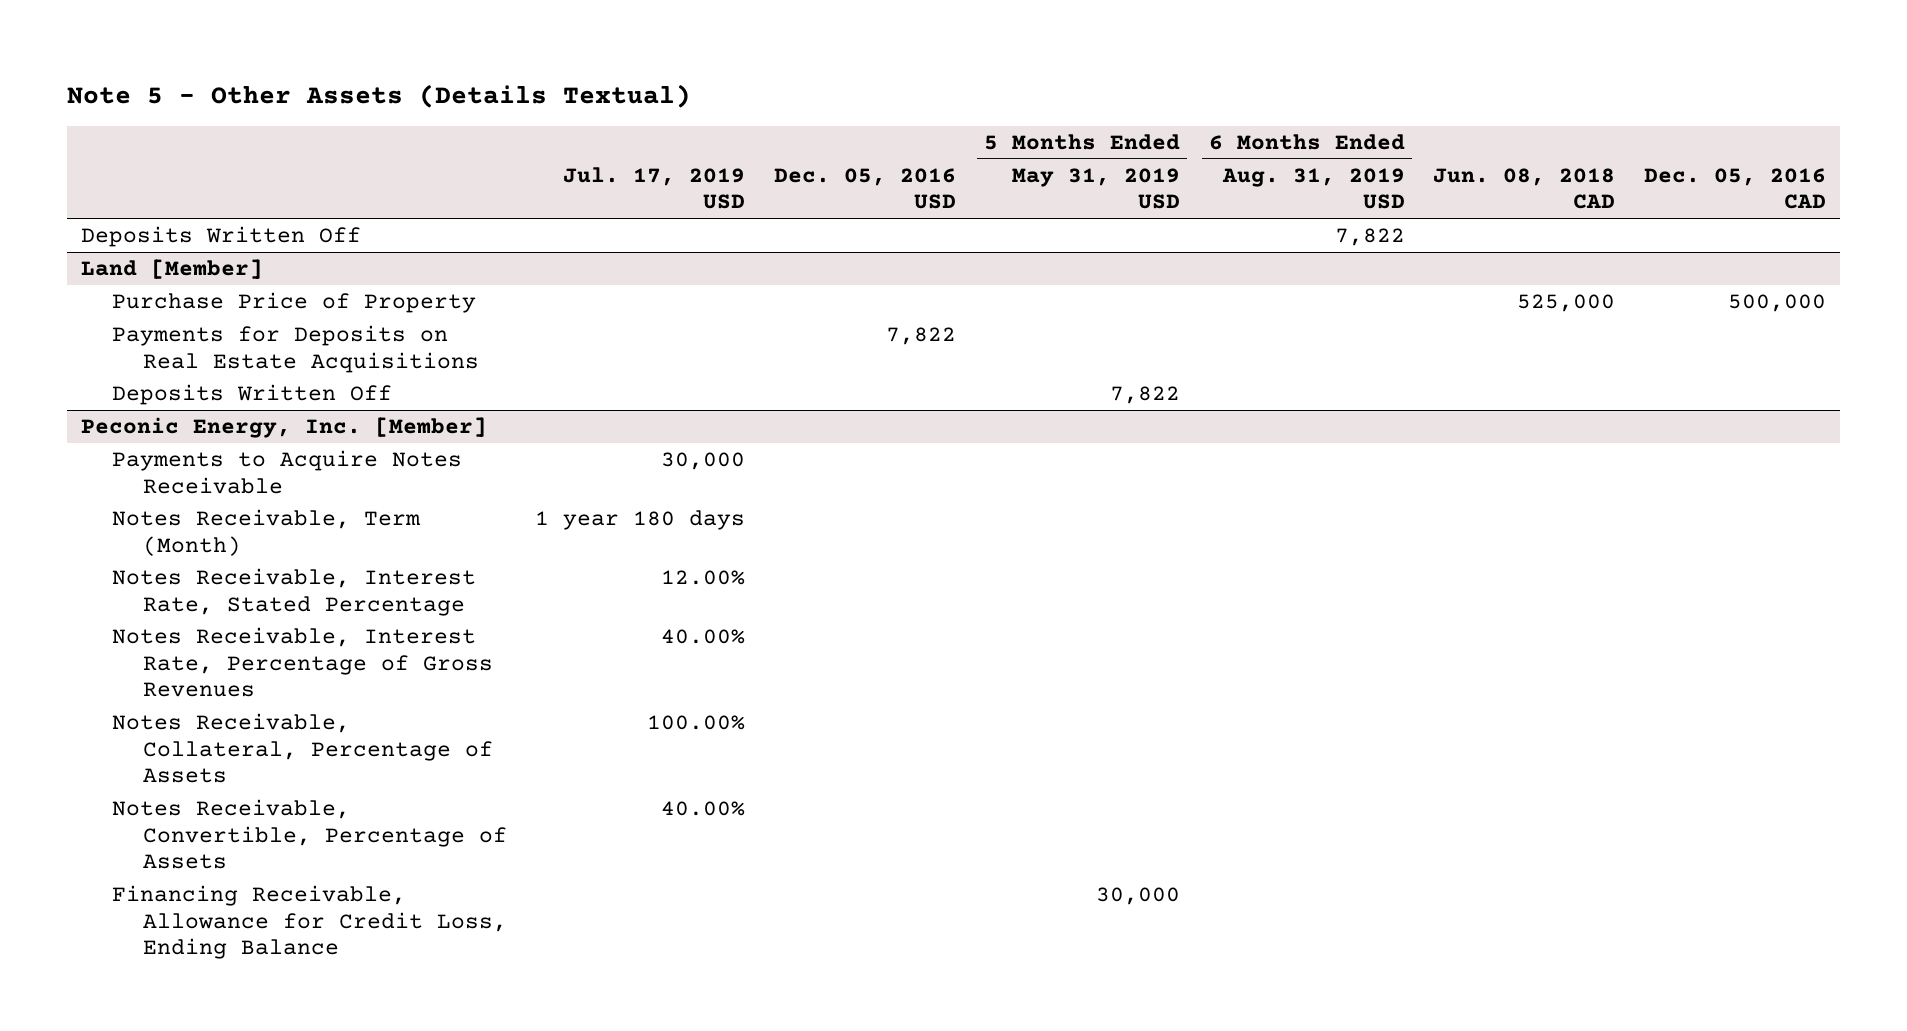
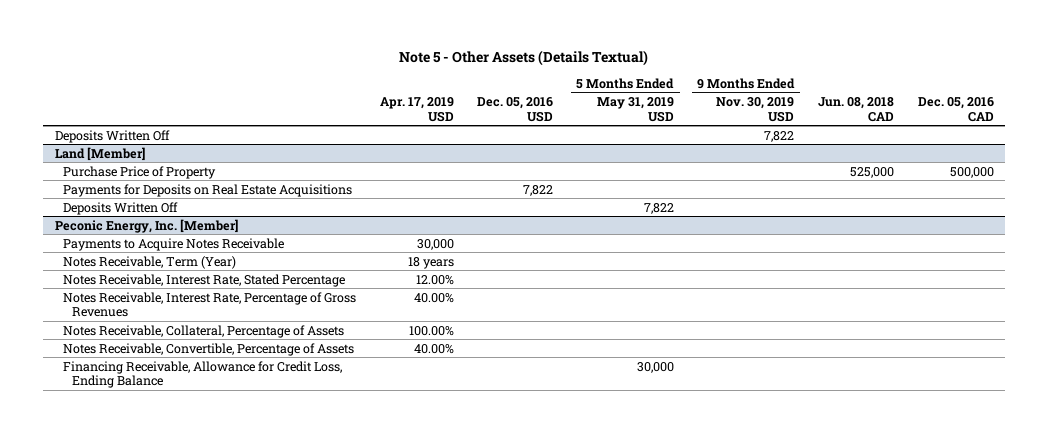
- | Jul. 17, 2019 USD | Dec. 05, 2016 USD | 5 Months Ended May 31, 2019 USD | 6 Months Ended Aug. 31, 2019 USD | Jun. 08, 2018 CAD | Dec. 05, 2016 CAD
+ | Apr. 17, 2019 USD | Dec. 05, 2016 USD | 5 Months Ended May 31, 2019 USD | 9 Months Ended Nov. 30, 2019 USD | Jun. 08, 2018 CAD | Dec. 05, 2016 CAD
@ Peconic Energy, Inc. [Member]
- Notes Receivable, Term (Month) | 1 year 180 days | | | | |
+ Notes Receivable, Term (Year) | 18 years | | | | |

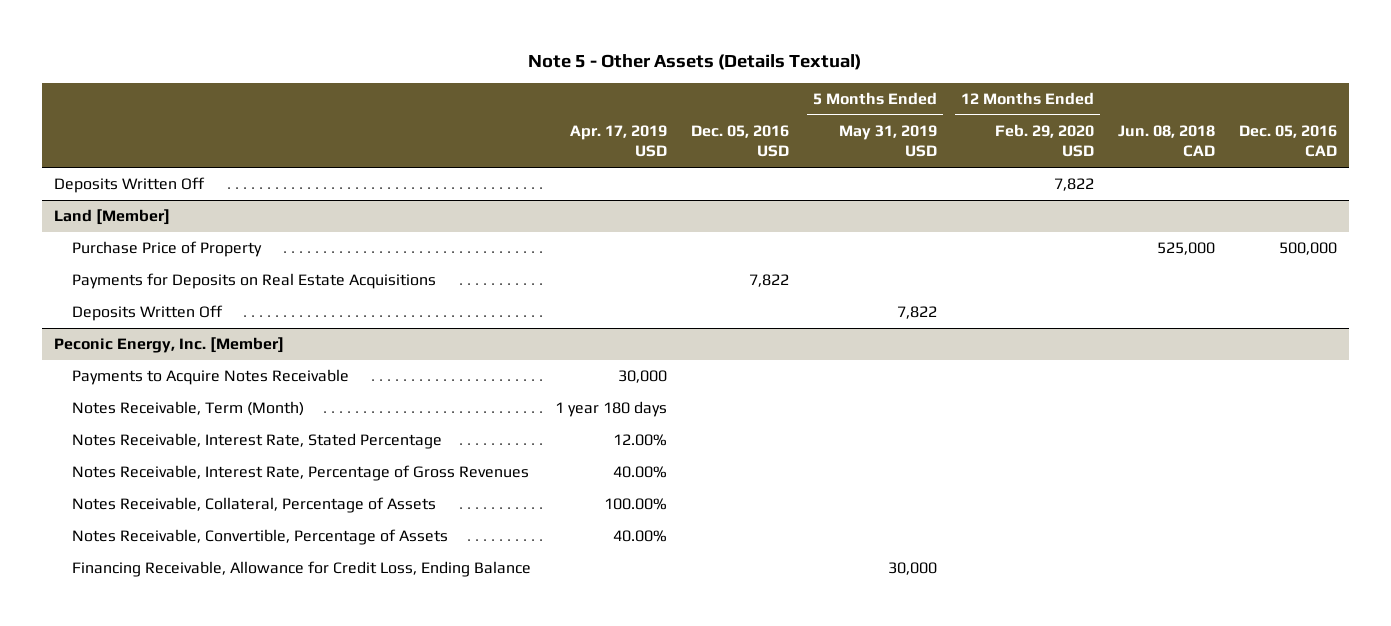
- | Apr. 17, 2019 USD | Dec. 05, 2016 USD | 5 Months Ended May 31, 2019 USD | 9 Months Ended Nov. 30, 2019 USD | Jun. 08, 2018 CAD | Dec. 05, 2016 CAD
+ | Apr. 17, 2019 USD | Dec. 05, 2016 USD | 5 Months Ended May 31, 2019 USD | 12 Months Ended Feb. 29, 2020 USD | Jun. 08, 2018 CAD | Dec. 05, 2016 CAD
@ Peconic Energy, Inc. [Member]
- Notes Receivable, Term (Year) | 18 years | | | | |
+ Notes Receivable, Term (Month) | 1 year 180 days | | | | |

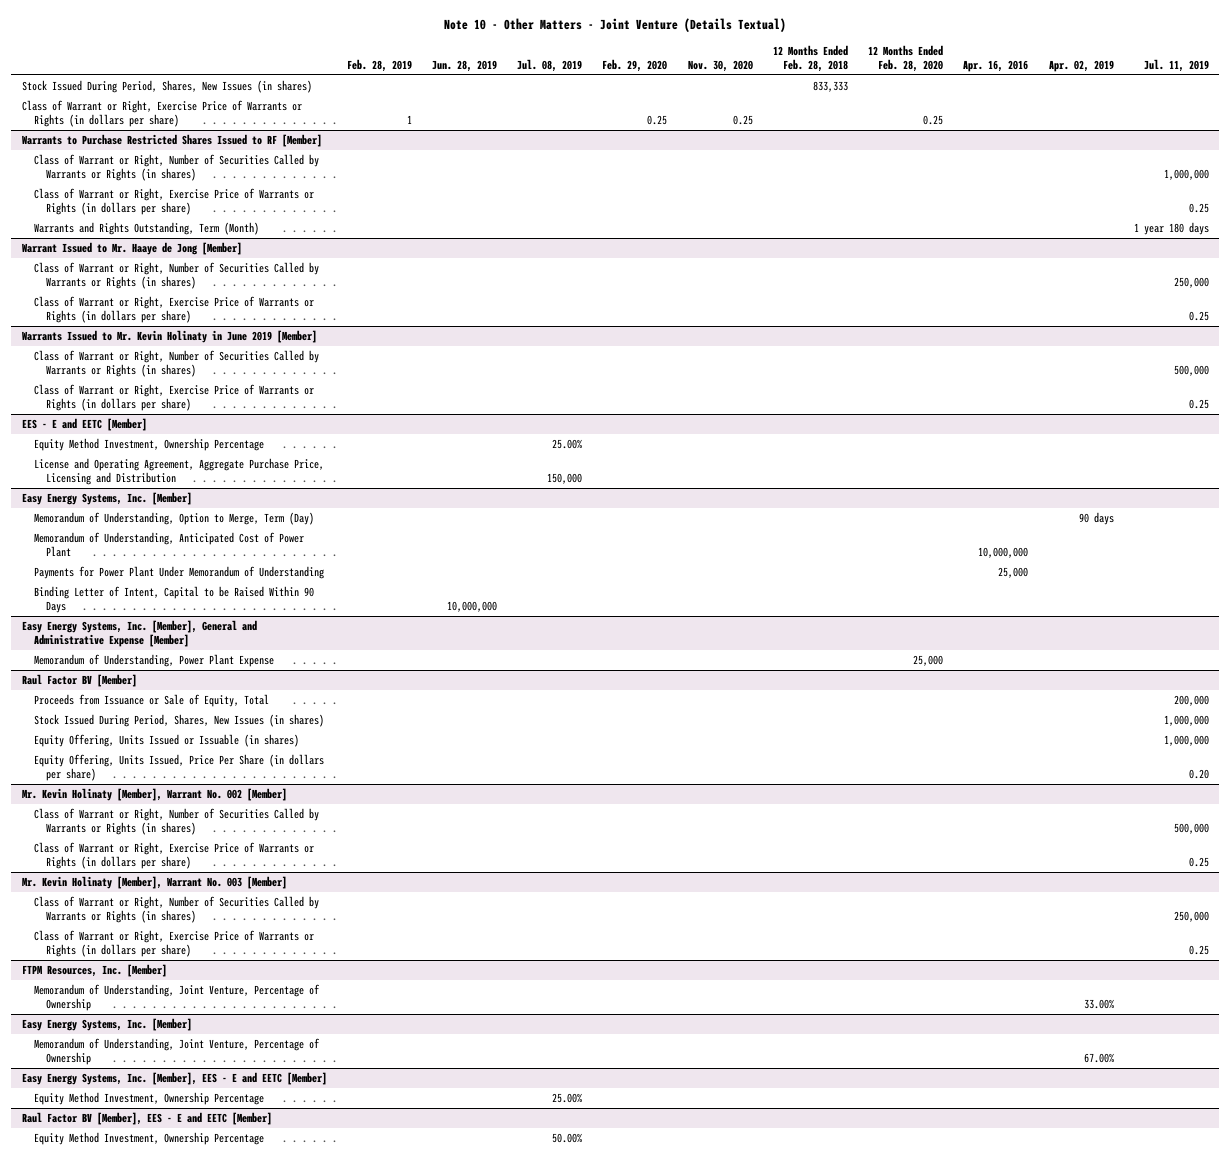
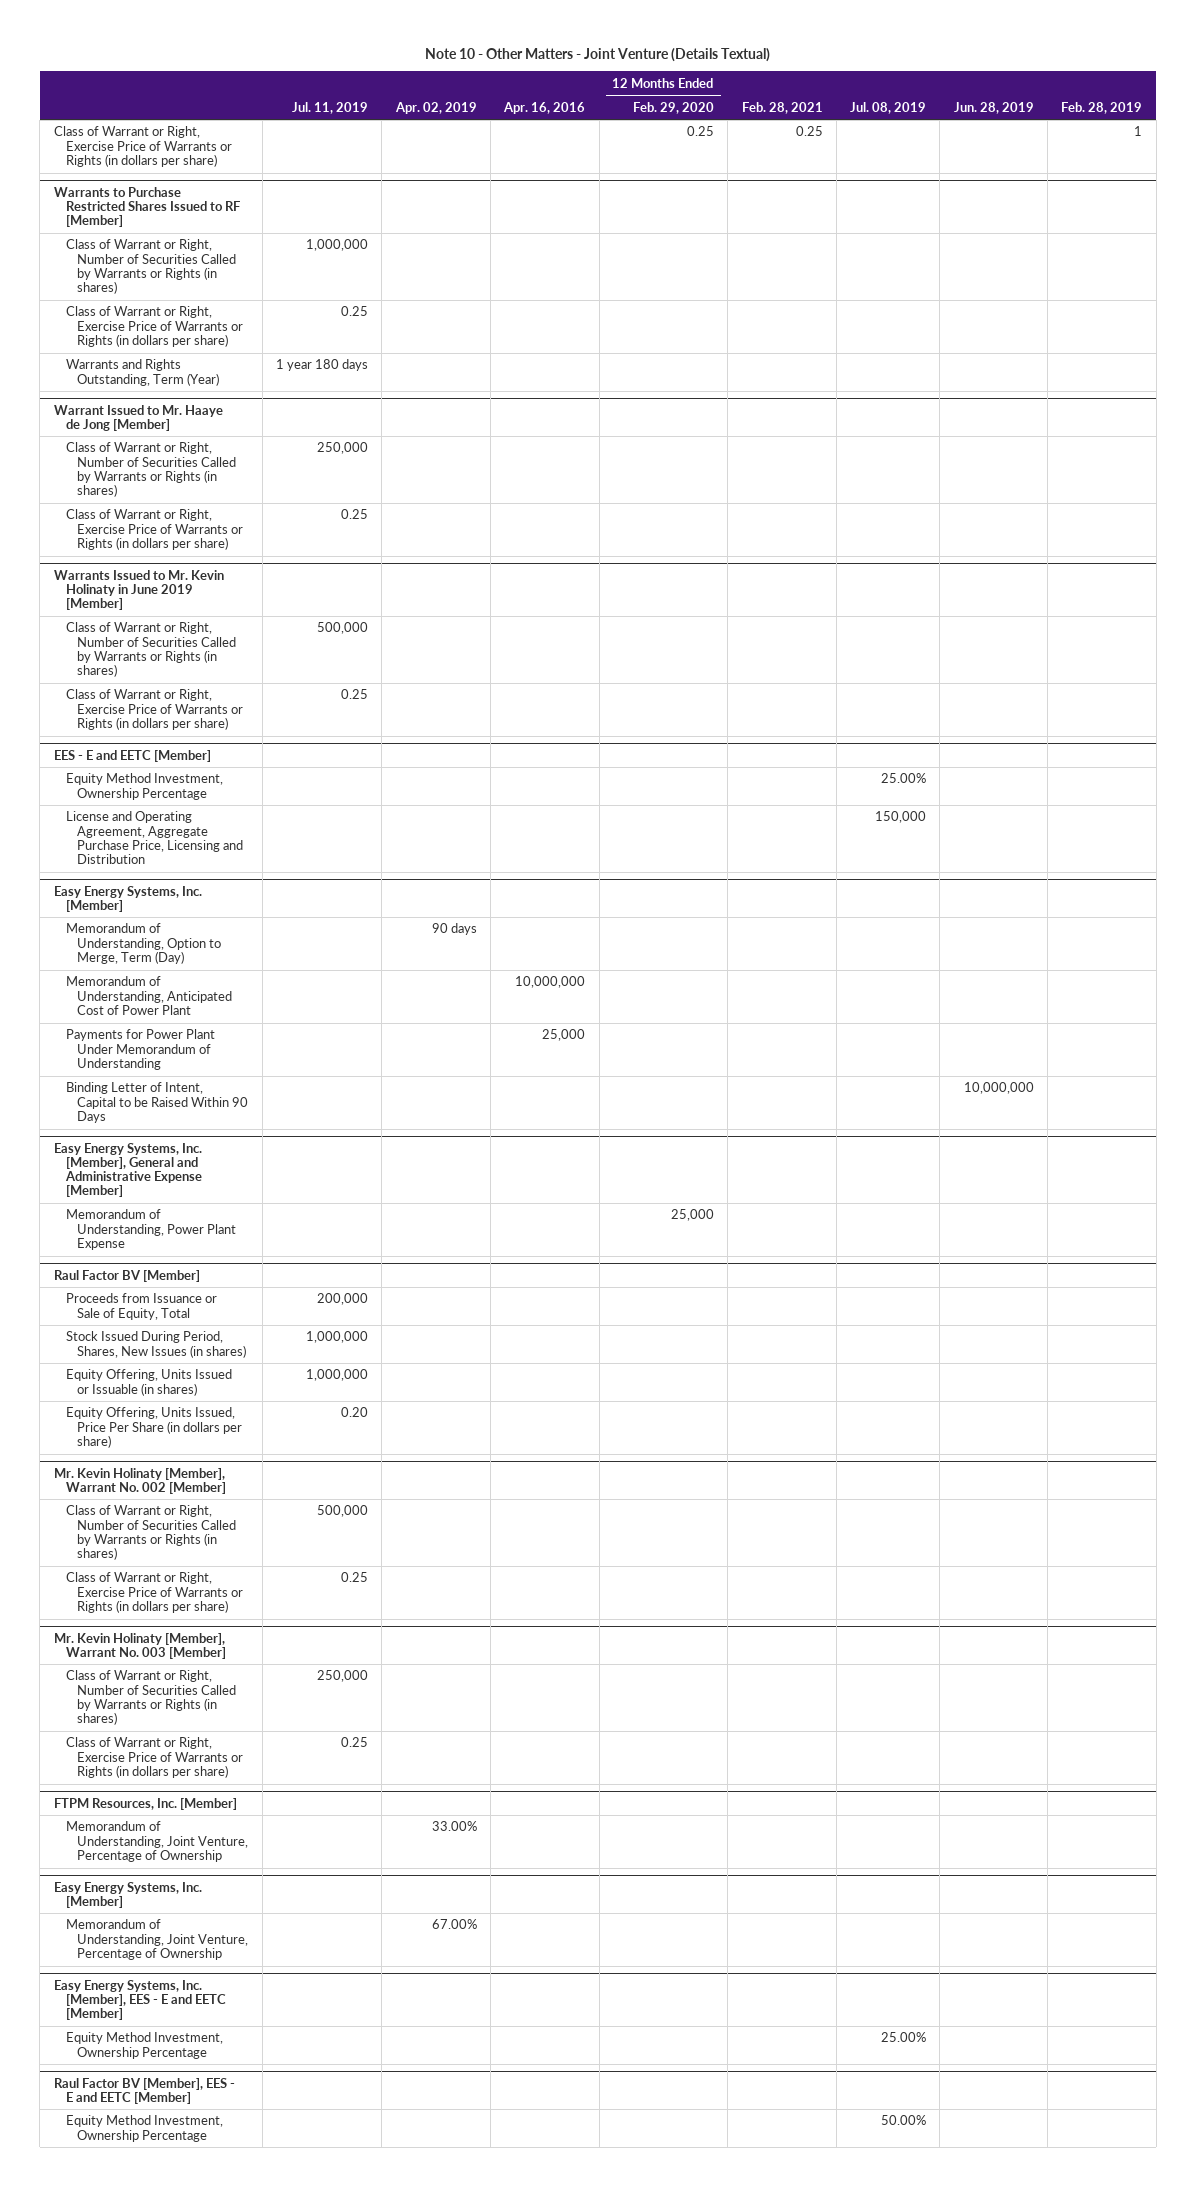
- | Feb. 28, 2019 | Jun. 28, 2019 | Jul. 08, 2019 | Feb. 29, 2020 | Nov. 30, 2020 | 12 Months Ended Feb. 28, 2018 | 12 Months Ended Feb. 28, 2020 | Apr. 16, 2016 | Apr. 02, 2019 | Jul. 11, 2019
+ | Jul. 11, 2019 | Apr. 02, 2019 | Apr. 16, 2016 | 12 Months Ended Feb. 29, 2020 | Feb. 28, 2021 | Jul. 08, 2019 | Jun. 28, 2019 | Feb. 28, 2019
- Stock Issued During Period, Shares, New Issues (in shares) | | | | | | 833,333 | | | |
@ Warrants to Purchase Restricted Shares Issued to RF [Member]
- Warrants and Rights Outstanding, Term (Month) | | | | | | | | | | 1 year 180 days
+ Warrants and Rights Outstanding, Term (Year) | 1 year 180 days | | | | | | |

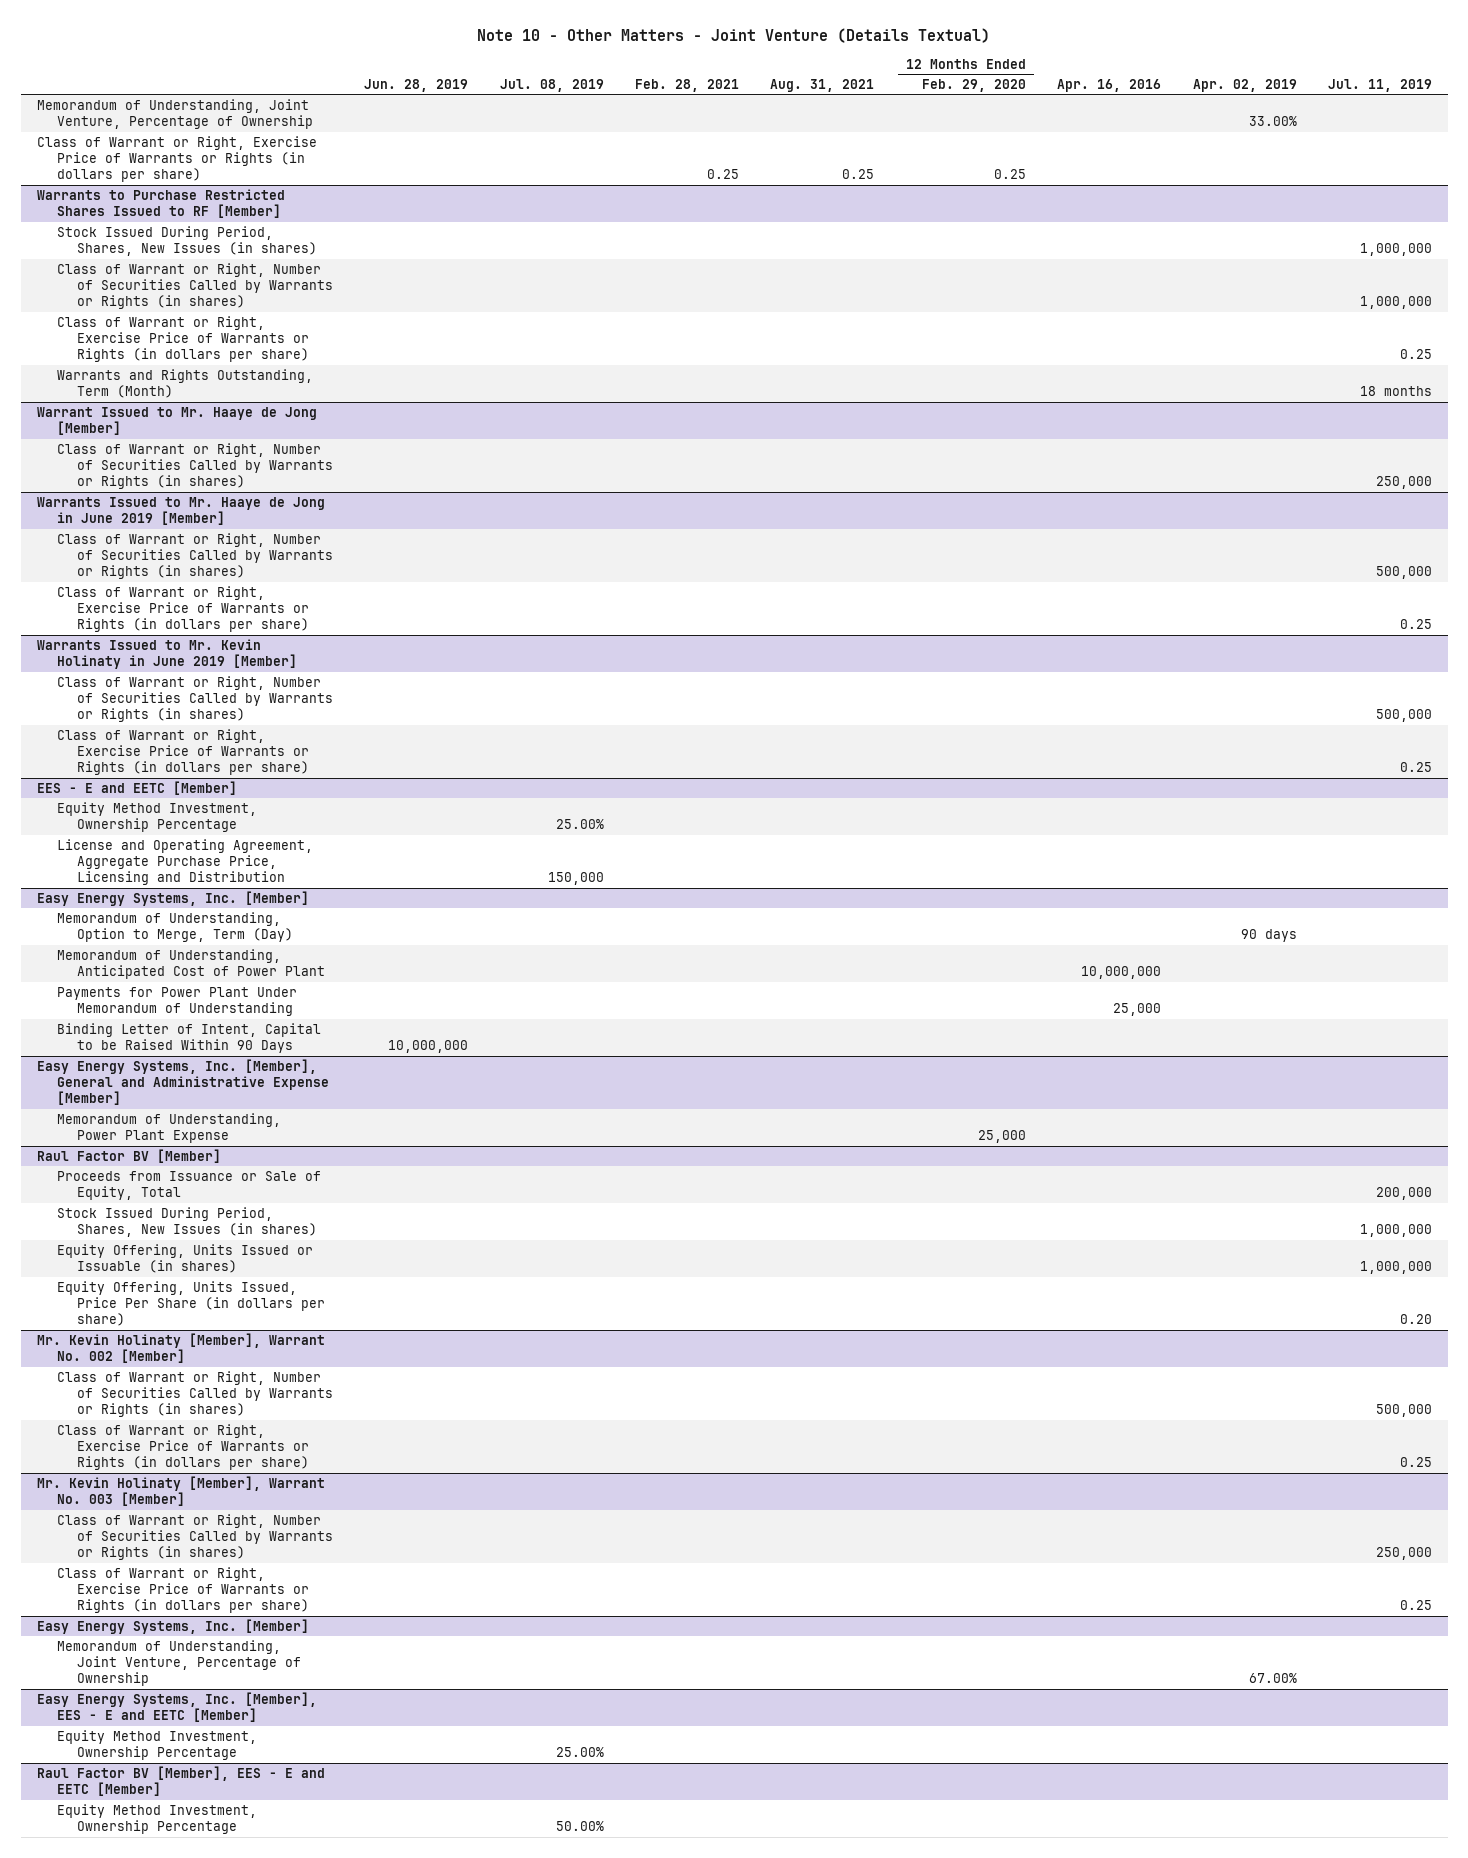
- | Jul. 11, 2019 | Apr. 02, 2019 | Apr. 16, 2016 | 12 Months Ended Feb. 29, 2020 | Feb. 28, 2021 | Jul. 08, 2019 | Jun. 28, 2019 | Feb. 28, 2019
+ | Jun. 28, 2019 | Jul. 08, 2019 | Feb. 28, 2021 | Aug. 31, 2021 | 12 Months Ended Feb. 29, 2020 | Apr. 16, 2016 | Apr. 02, 2019 | Jul. 11, 2019
+ Memorandum of Understanding, Joint Venture, Percentage of Ownership | | | | | | | 33.00% |
@ Warrants to Purchase Restricted Shares Issued to RF [Member]
+ Stock Issued During Period, Shares, New Issues (in shares) | | | | | | | | 1,000,000
- Warrants and Rights Outstanding, Term (Year) | 1 year 180 days | | | | | | |
+ Warrants and Rights Outstanding, Term (Month) | | | | | | | | 18 months
@ Warrant Issued to Mr. Haaye de Jong [Member]
- Class of Warrant or Right, Exercise Price of Warrants or Rights (in dollars per share) | 0.25 | | | | | | |
+ Warrants Issued to Mr. Haaye de Jong in June 2019 [Member]
+ Class of Warrant or Right, Number of Securities Called by Warrants or Rights (in shares) | | | | | | | | 500,000
+ Class of Warrant or Right, Exercise Price of Warrants or Rights (in dollars per share) | | | | | | | | 0.25
- FTPM Resources, Inc. [Member]
- Memorandum of Understanding, Joint Venture, Percentage of Ownership | | 33.00% | | | | | |

